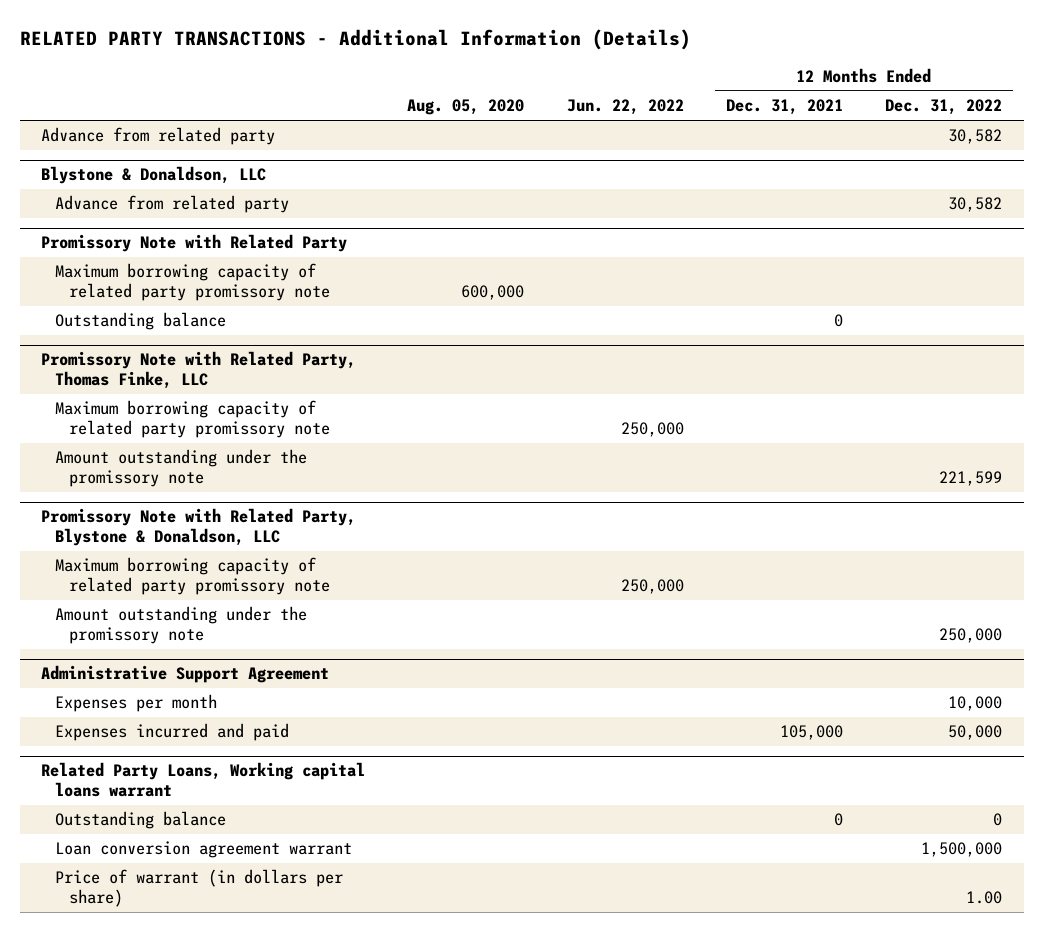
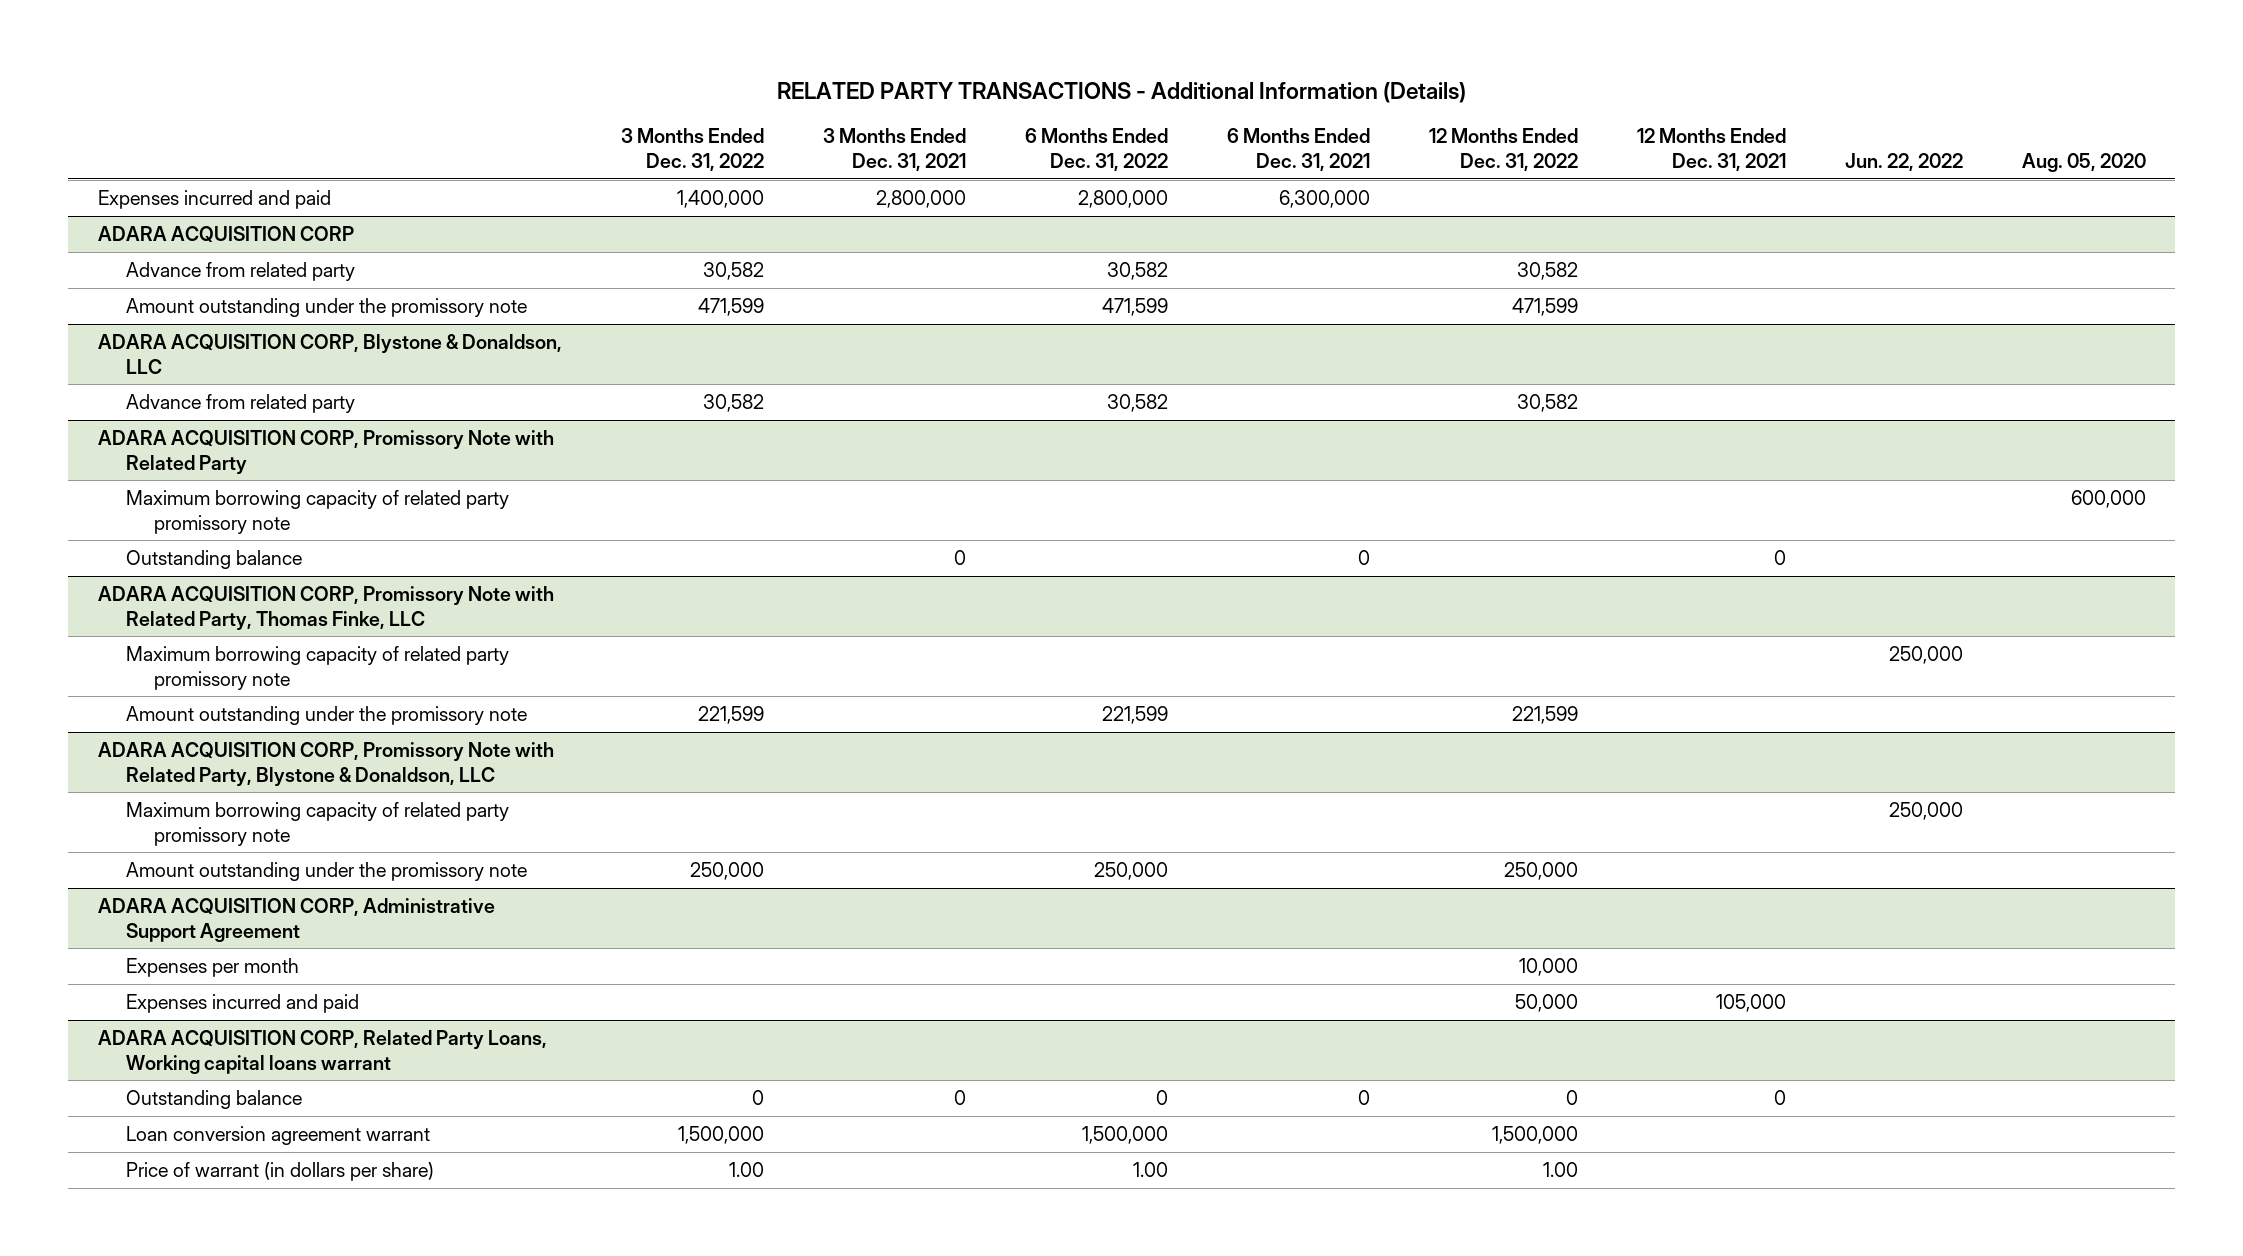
- | Aug. 05, 2020 | Jun. 22, 2022 | 12 Months Ended Dec. 31, 2021 | 12 Months Ended Dec. 31, 2022
+ | 3 Months Ended Dec. 31, 2022 | 3 Months Ended Dec. 31, 2021 | 6 Months Ended Dec. 31, 2022 | 6 Months Ended Dec. 31, 2021 | 12 Months Ended Dec. 31, 2022 | 12 Months Ended Dec. 31, 2021 | Jun. 22, 2022 | Aug. 05, 2020
+ Expenses incurred and paid | 1,400,000 | 2,800,000 | 2,800,000 | 6,300,000 | | | |
+ ADARA ACQUISITION CORP
- Blystone & Donaldson, LLC
+ Amount outstanding under the promissory note | 471,599 | | 471,599 | | 471,599 | | |
+ ADARA ACQUISITION CORP, Blystone & Donaldson, LLC
- Promissory Note with Related Party
+ ADARA ACQUISITION CORP, Promissory Note with Related Party
- Promissory Note with Related Party, Thomas Finke, LLC
+ ADARA ACQUISITION CORP, Promissory Note with Related Party, Thomas Finke, LLC
- Promissory Note with Related Party, Blystone & Donaldson, LLC
+ ADARA ACQUISITION CORP, Promissory Note with Related Party, Blystone & Donaldson, LLC
- Administrative Support Agreement
+ ADARA ACQUISITION CORP, Administrative Support Agreement
- Related Party Loans, Working capital loans warrant
+ ADARA ACQUISITION CORP, Related Party Loans, Working capital loans warrant

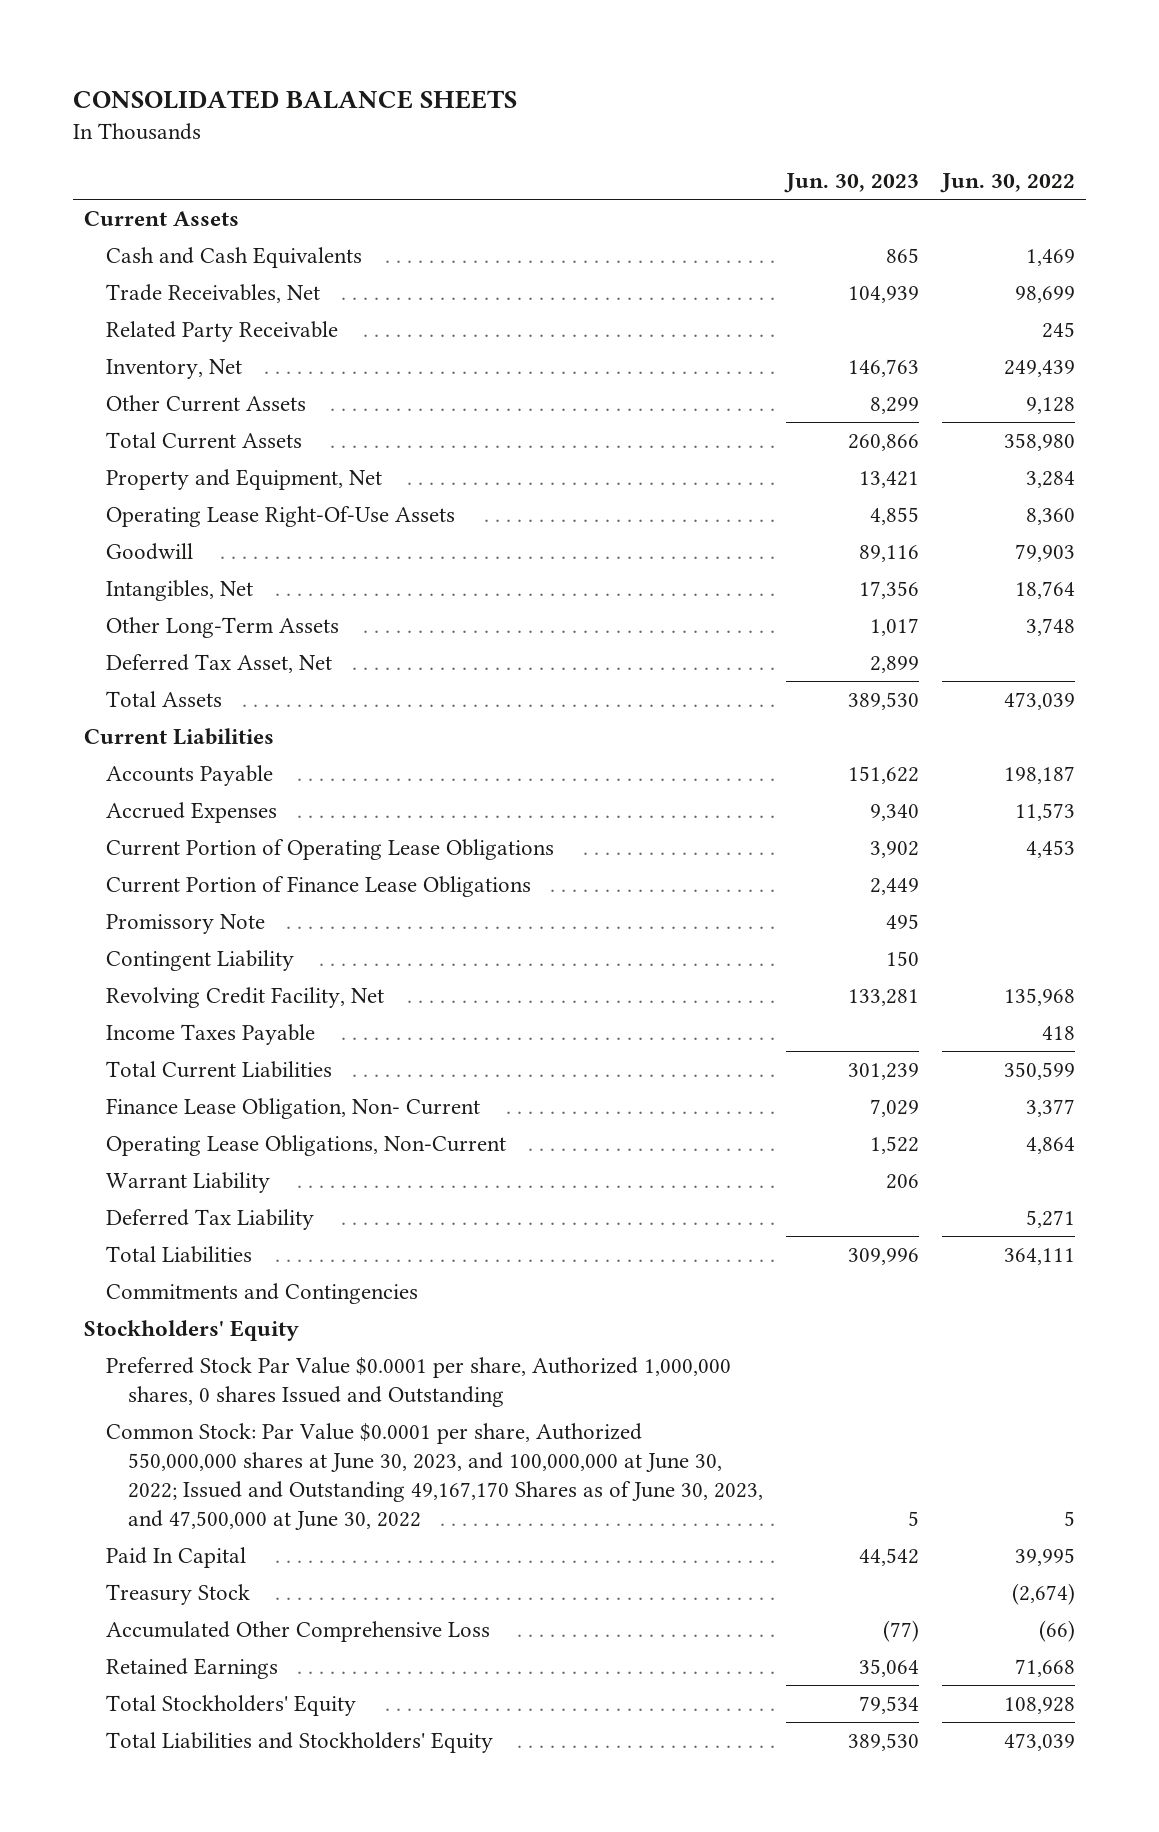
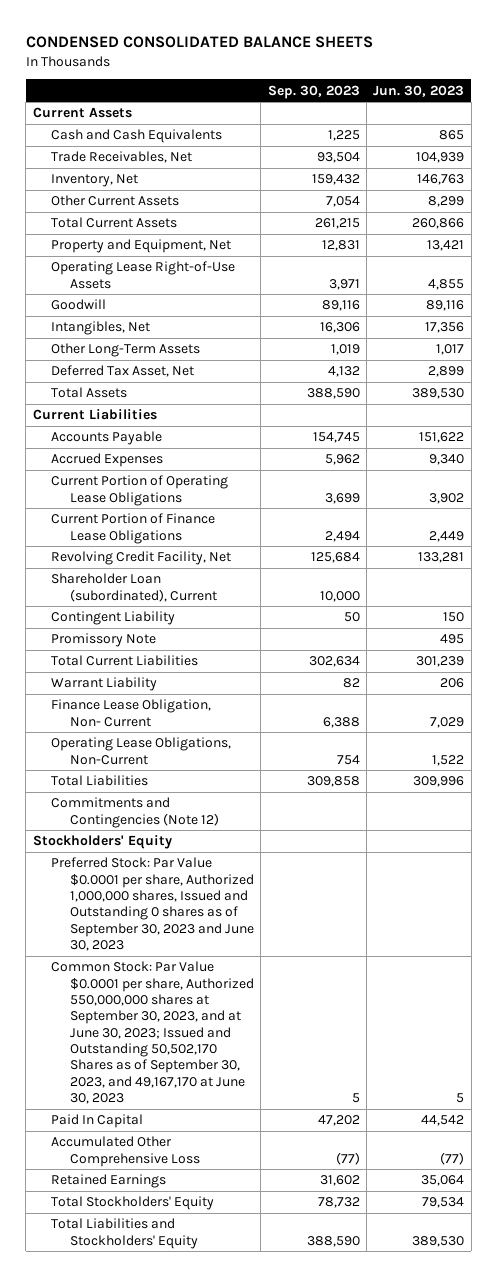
- CONSOLIDATED BALANCE SHEETS
+ CONDENSED CONSOLIDATED BALANCE SHEETS
- | Jun. 30, 2023 | Jun. 30, 2022
+ | Sep. 30, 2023 | Jun. 30, 2023
- Related Party Receivable | | 245
- Operating Lease Right-Of-Use Assets | 4,855 | 8,360
+ Operating Lease Right-of-Use Assets | 3,971 | 4,855
- Income Taxes Payable | | 418
+ Shareholder Loan (subordinated), Current | 10,000 |
moved down: Contingent Liability | 50 | 150
moved down: Promissory Note | | 495
moved up: Warrant Liability | 82 | 206
- Deferred Tax Liability | | 5,271
- Commitments and Contingencies
+ Commitments and Contingencies (Note 12)
- Preferred Stock Par Value $0.0001 per share, Authorized 1,000,000 shares, 0 shares Issued and Outstanding
- Common Stock: Par Value $0.0001 per share, Authorized 550,000,000 shares at June 30, 2023, and 100,000,000 at June 30, 2022; Issued and Outstanding 49,167,170 Shares as of June 30, 2023, and 47,500,000 at June 30, 2022 | 5 | 5
+ Preferred Stock: Par Value $0.0001 per share, Authorized 1,000,000 shares, Issued and Outstanding 0 shares as of September 30, 2023 and June 30, 2023
+ Common Stock: Par Value $0.0001 per share, Authorized 550,000,000 shares at September 30, 2023, and at June 30, 2023; Issued and Outstanding 50,502,170 Shares as of September 30, 2023, and 49,167,170 at June 30, 2023 | 5 | 5
- Treasury Stock | | (2,674)

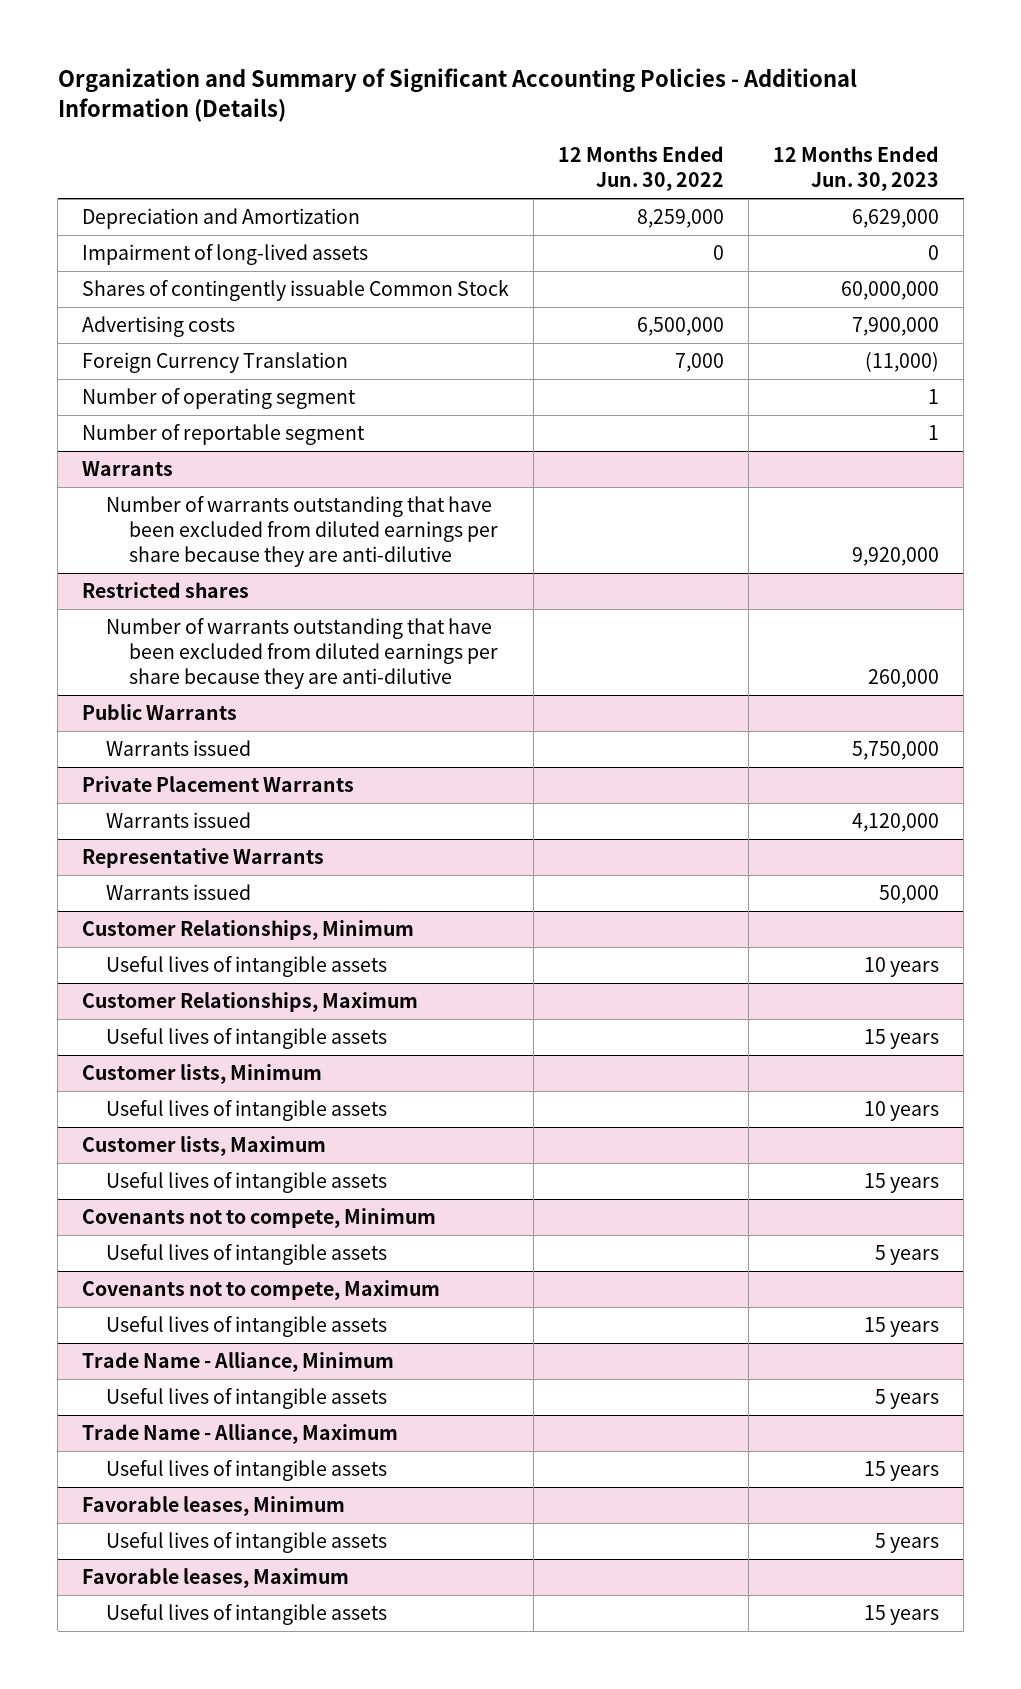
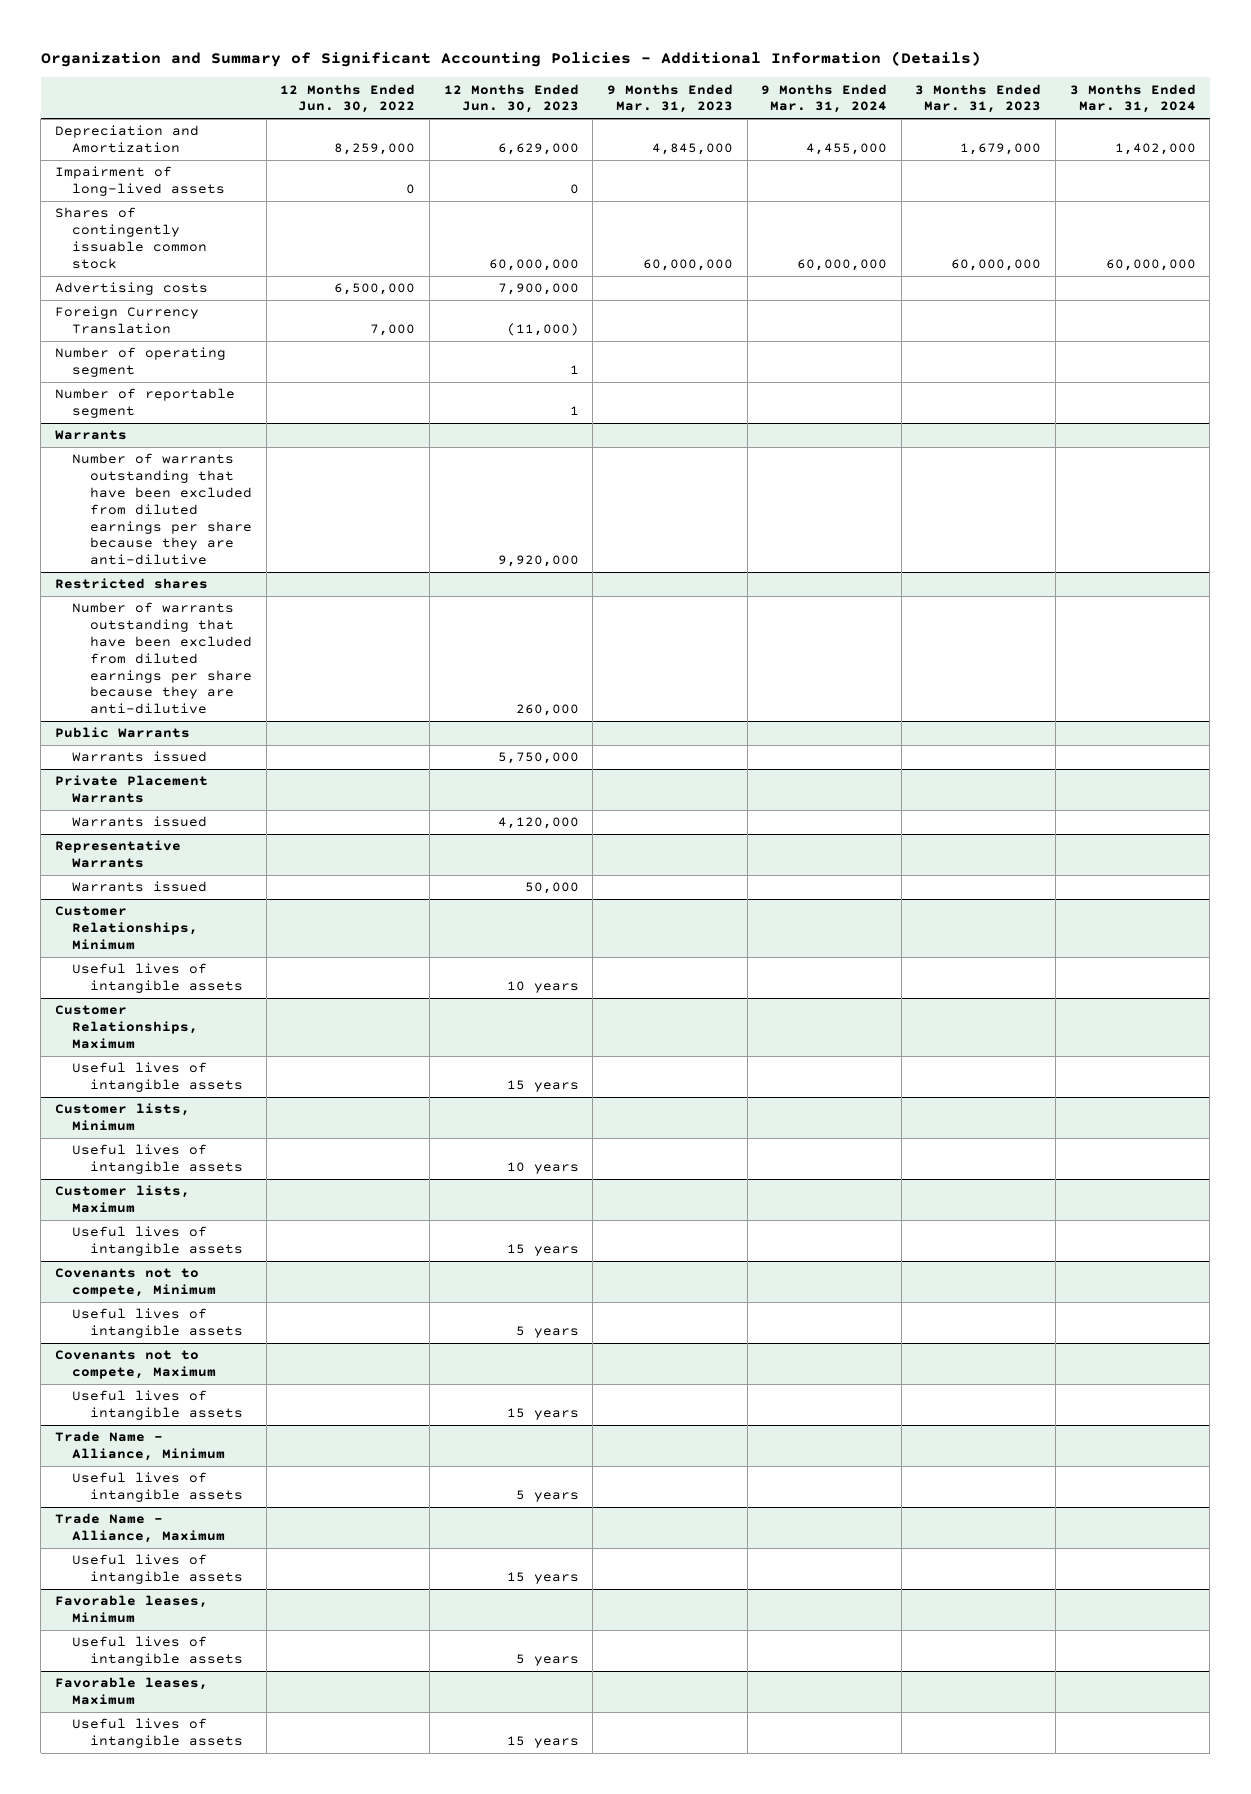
- | 12 Months Ended Jun. 30, 2022 | 12 Months Ended Jun. 30, 2023
+ | 12 Months Ended Jun. 30, 2022 | 12 Months Ended Jun. 30, 2023 | 9 Months Ended Mar. 31, 2023 | 9 Months Ended Mar. 31, 2024 | 3 Months Ended Mar. 31, 2023 | 3 Months Ended Mar. 31, 2024
- Shares of contingently issuable Common Stock | | 60,000,000
+ Shares of contingently issuable common stock | | 60,000,000 | 60,000,000 | 60,000,000 | 60,000,000 | 60,000,000

